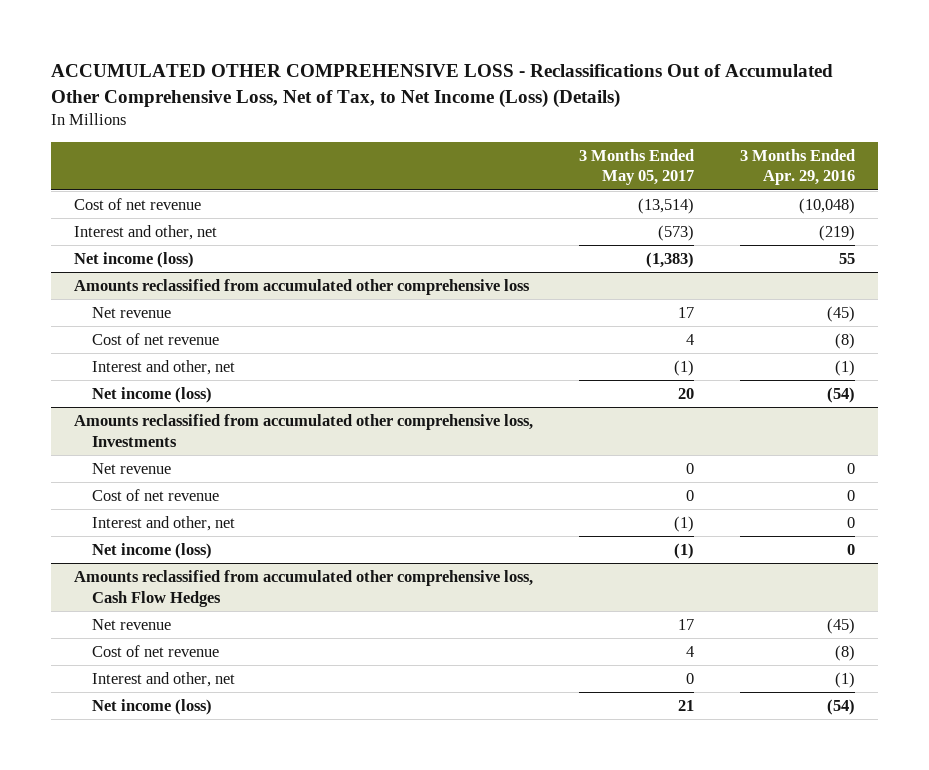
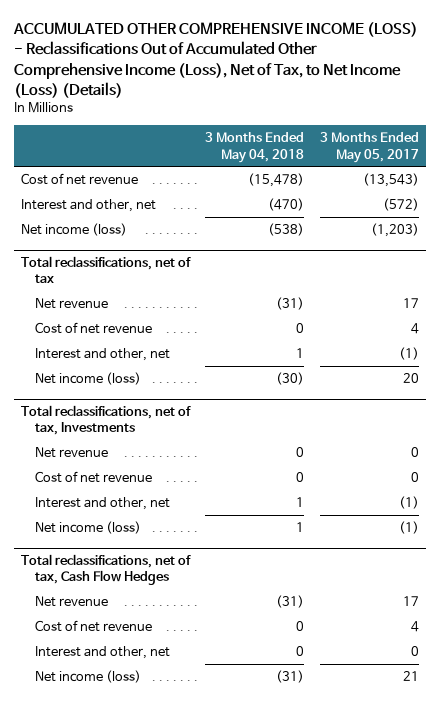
- ACCUMULATED OTHER COMPREHENSIVE LOSS - Reclassifications Out of Accumulated Other Comprehensive Loss, Net of Tax, to Net Income (Loss) (Details)
+ ACCUMULATED OTHER COMPREHENSIVE INCOME (LOSS) - Reclassifications Out of Accumulated Other Comprehensive Income (Loss), Net of Tax, to Net Income (Loss) (Details)
- | 3 Months Ended May 05, 2017 | 3 Months Ended Apr. 29, 2016
+ | 3 Months Ended May 04, 2018 | 3 Months Ended May 05, 2017
- Cost of net revenue | (13,514) | (10,048)
- Interest and other, net | (573) | (219)
- Net income (loss) | (1,383) | 55
- Amounts reclassified from accumulated other comprehensive loss
+ Cost of net revenue | (15,478) | (13,543)
+ Interest and other, net | (470) | (572)
+ Net income (loss) | (538) | (1,203)
+ Total reclassifications, net of tax
- Amounts reclassified from accumulated other comprehensive loss, Investments
+ Total reclassifications, net of tax, Investments
- Amounts reclassified from accumulated other comprehensive loss, Cash Flow Hedges
+ Total reclassifications, net of tax, Cash Flow Hedges

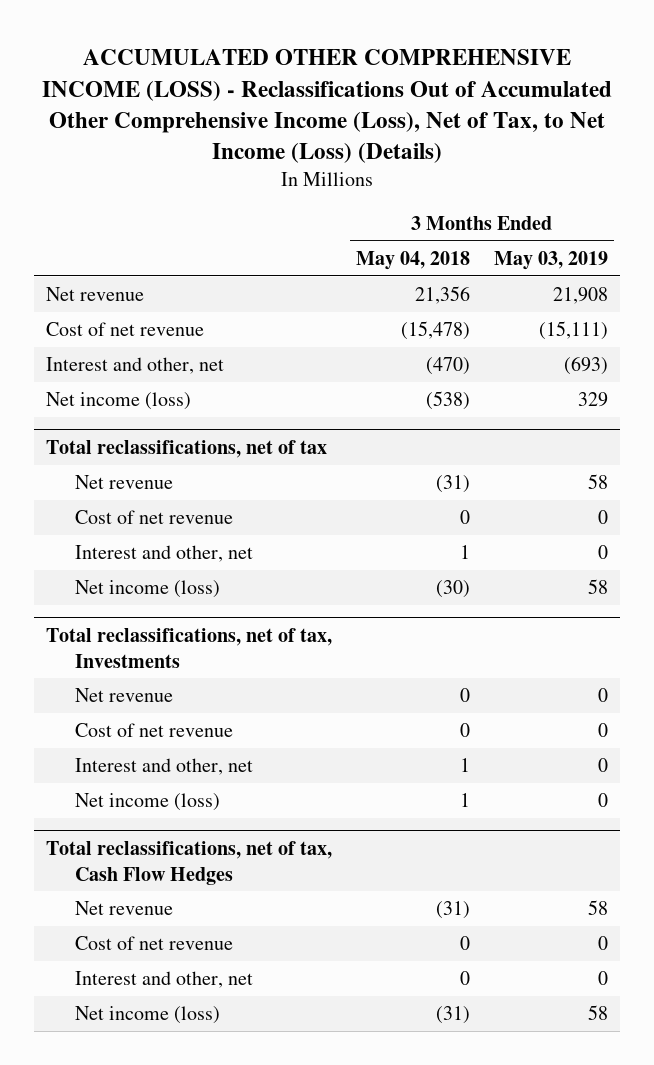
- | 3 Months Ended May 04, 2018 | 3 Months Ended May 05, 2017
+ | 3 Months Ended May 04, 2018 | 3 Months Ended May 03, 2019
+ Net revenue | 21,356 | 21,908

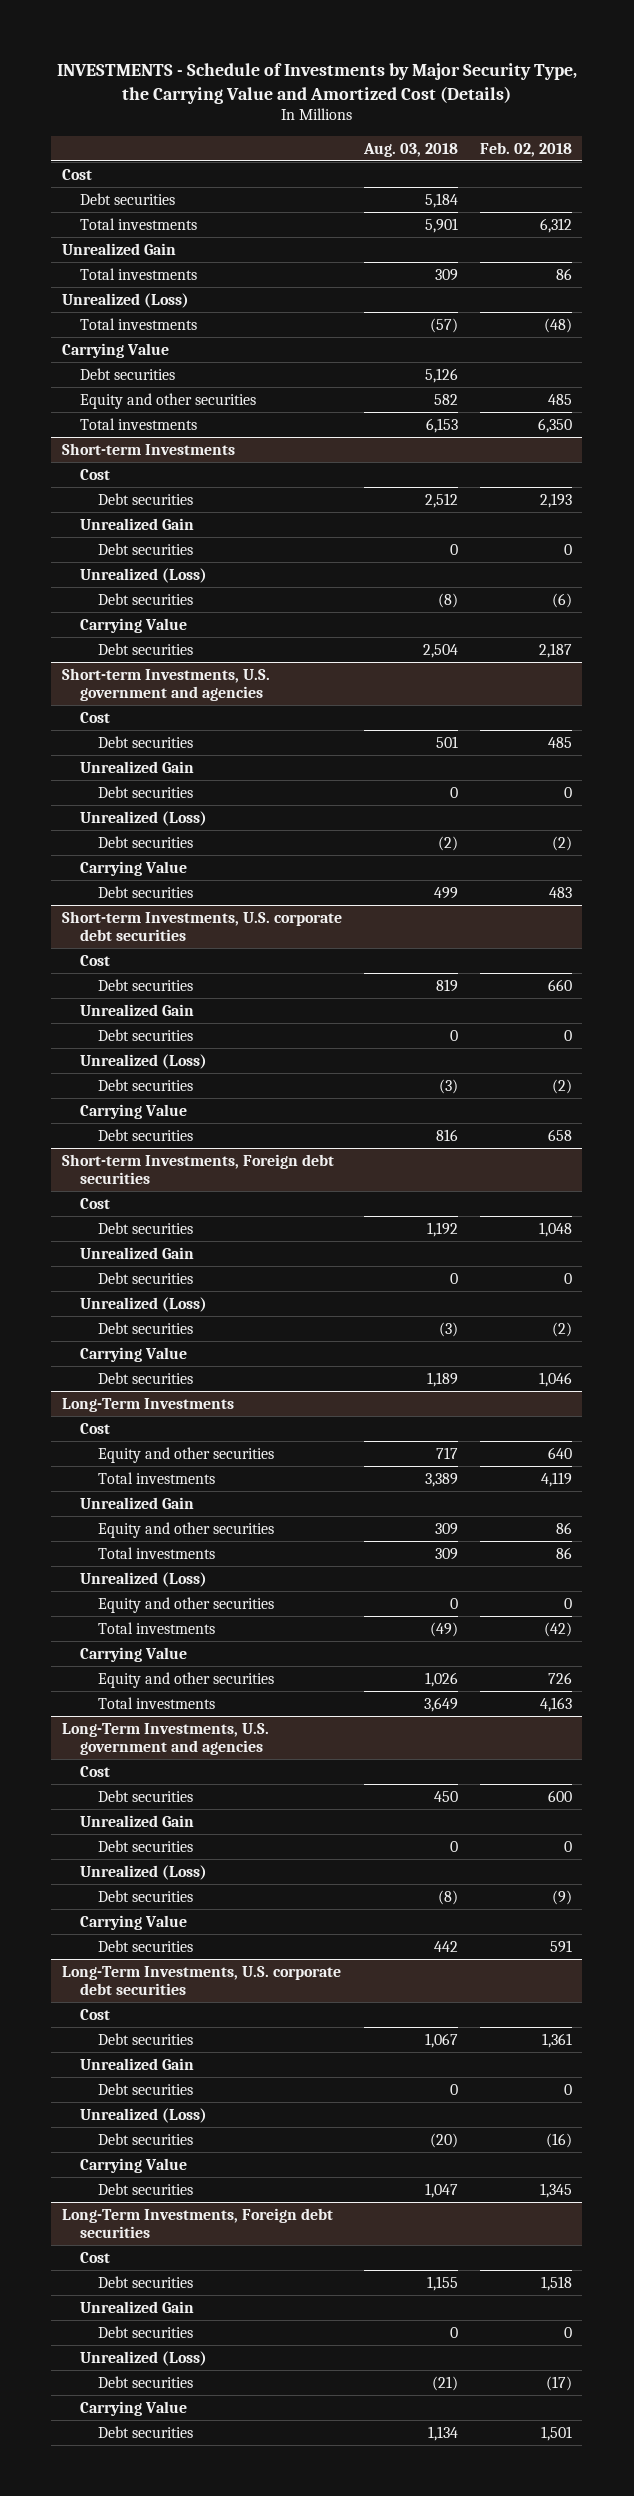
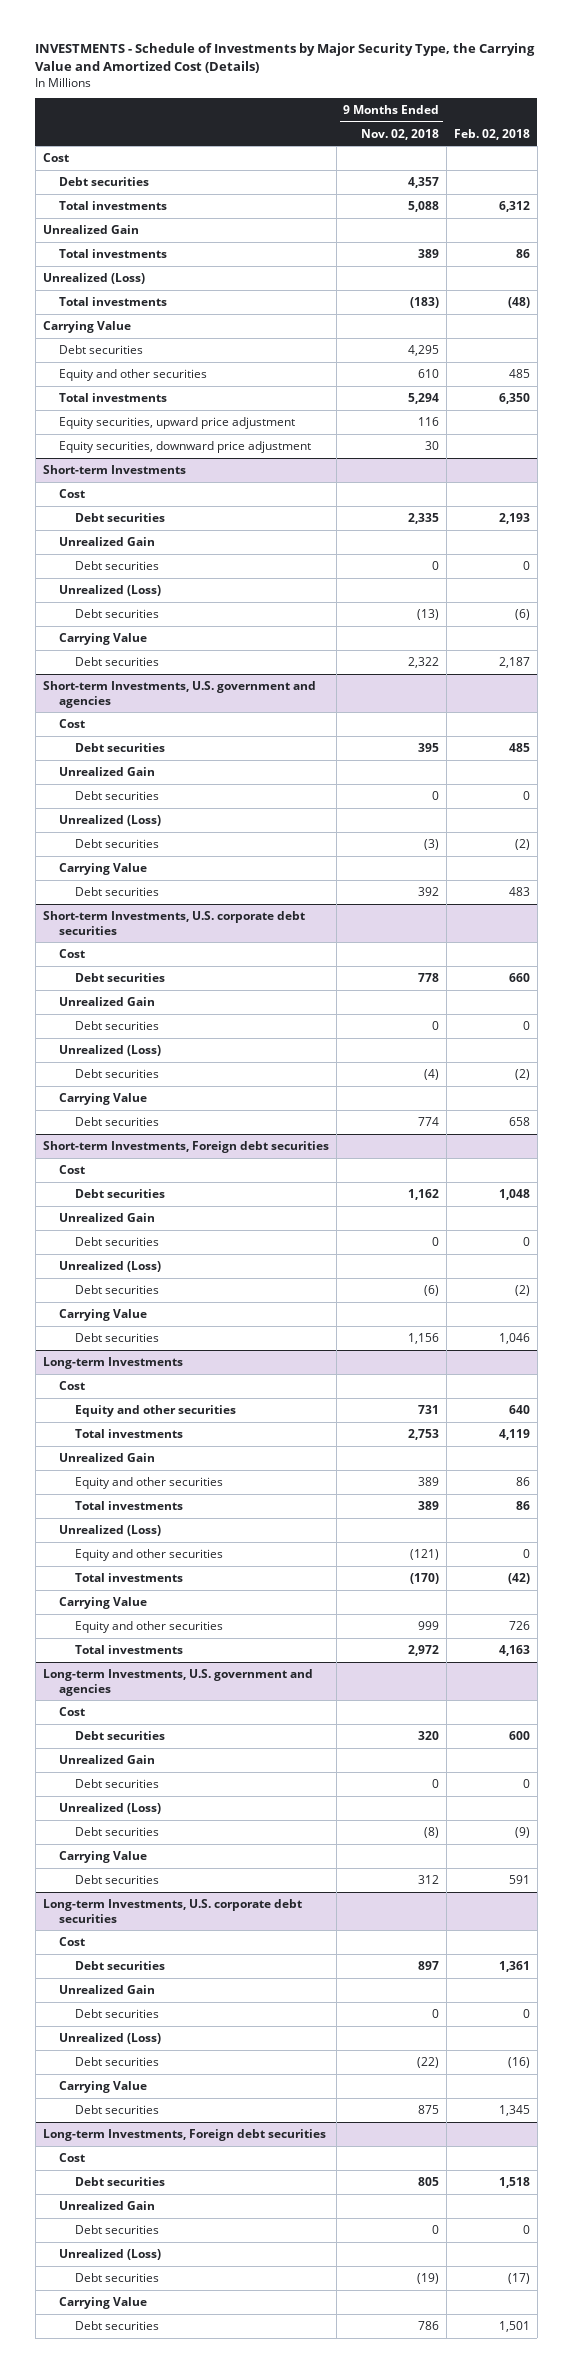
- | Aug. 03, 2018 | Feb. 02, 2018
+ | 9 Months Ended Nov. 02, 2018 | Feb. 02, 2018
+ Equity securities, upward price adjustment | 116 |
+ Equity securities, downward price adjustment | 30 |
- Long-Term Investments
+ Long-term Investments
- Long-Term Investments, U.S. government and agencies
+ Long-term Investments, U.S. government and agencies
- Long-Term Investments, U.S. corporate debt securities
+ Long-term Investments, U.S. corporate debt securities
- Long-Term Investments, Foreign debt securities
+ Long-term Investments, Foreign debt securities

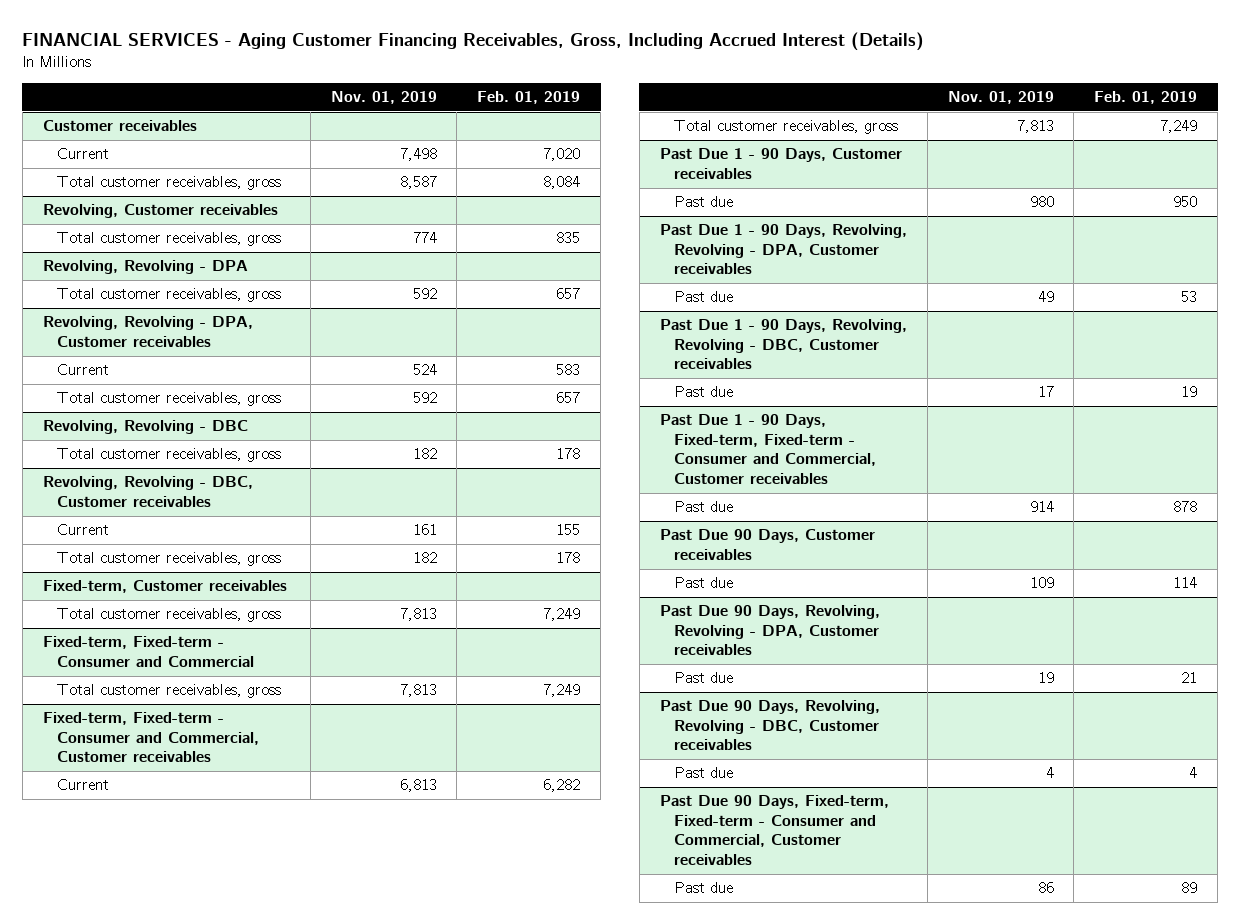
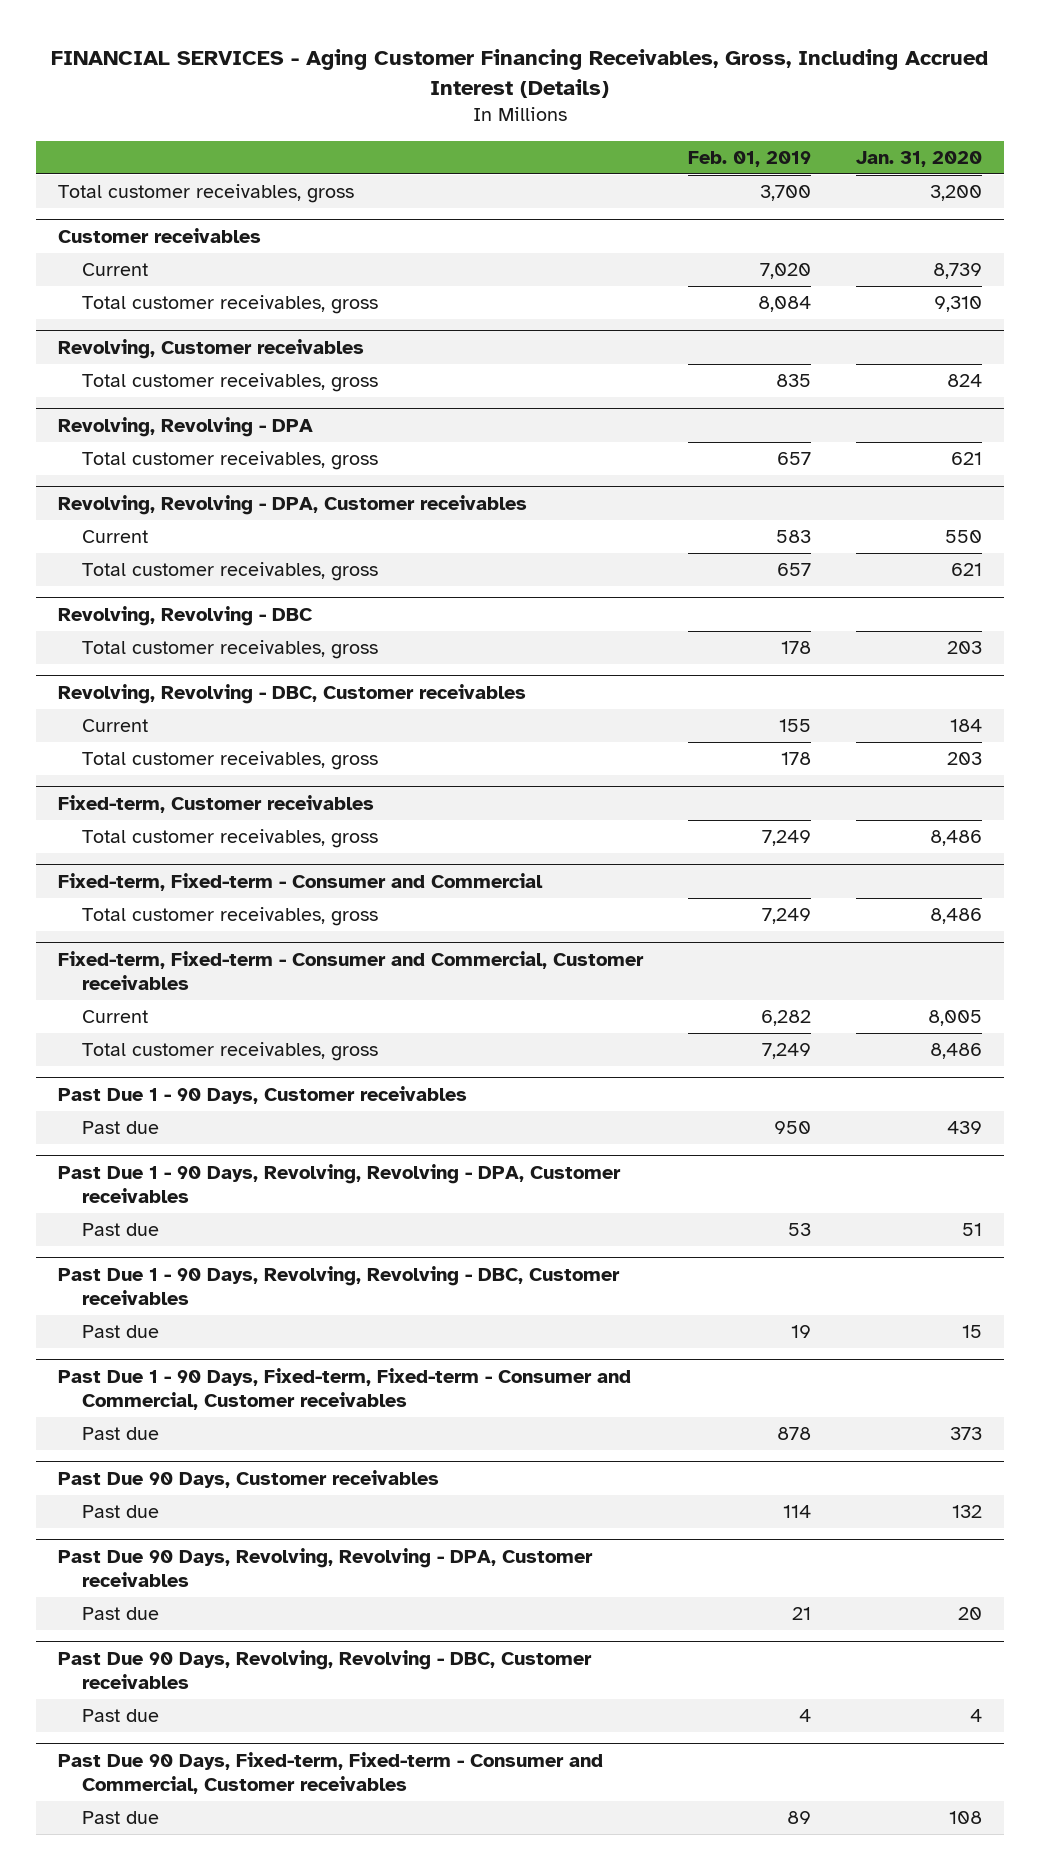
- | Nov. 01, 2019 | Feb. 01, 2019
+ | Feb. 01, 2019 | Jan. 31, 2020
+ Total customer receivables, gross | 3,700 | 3,200

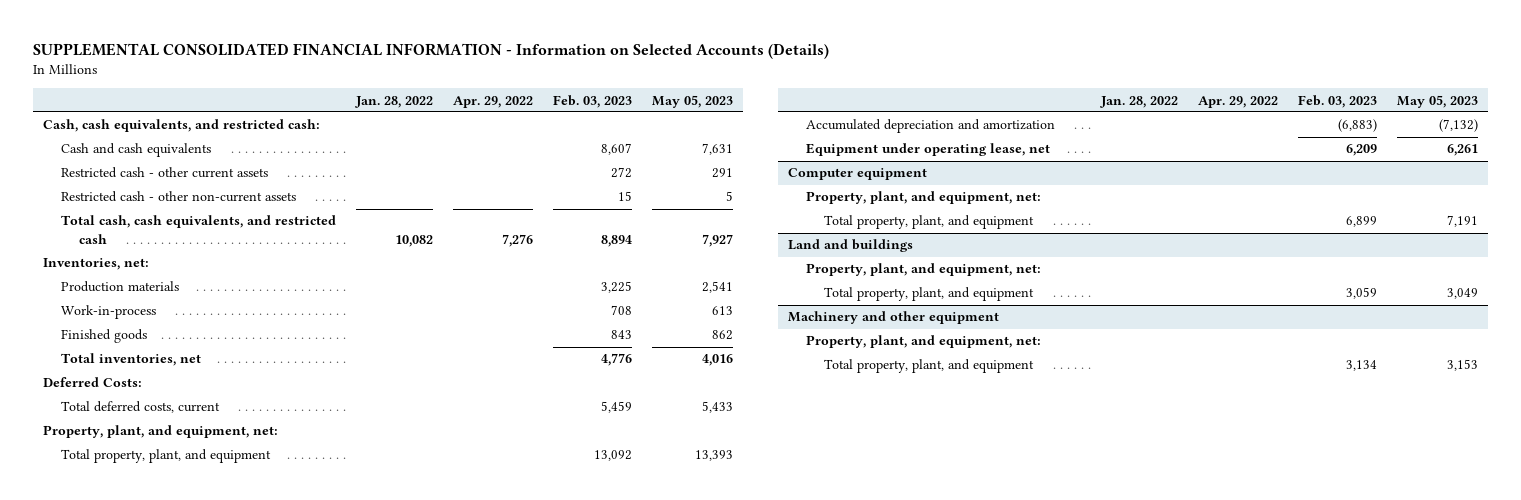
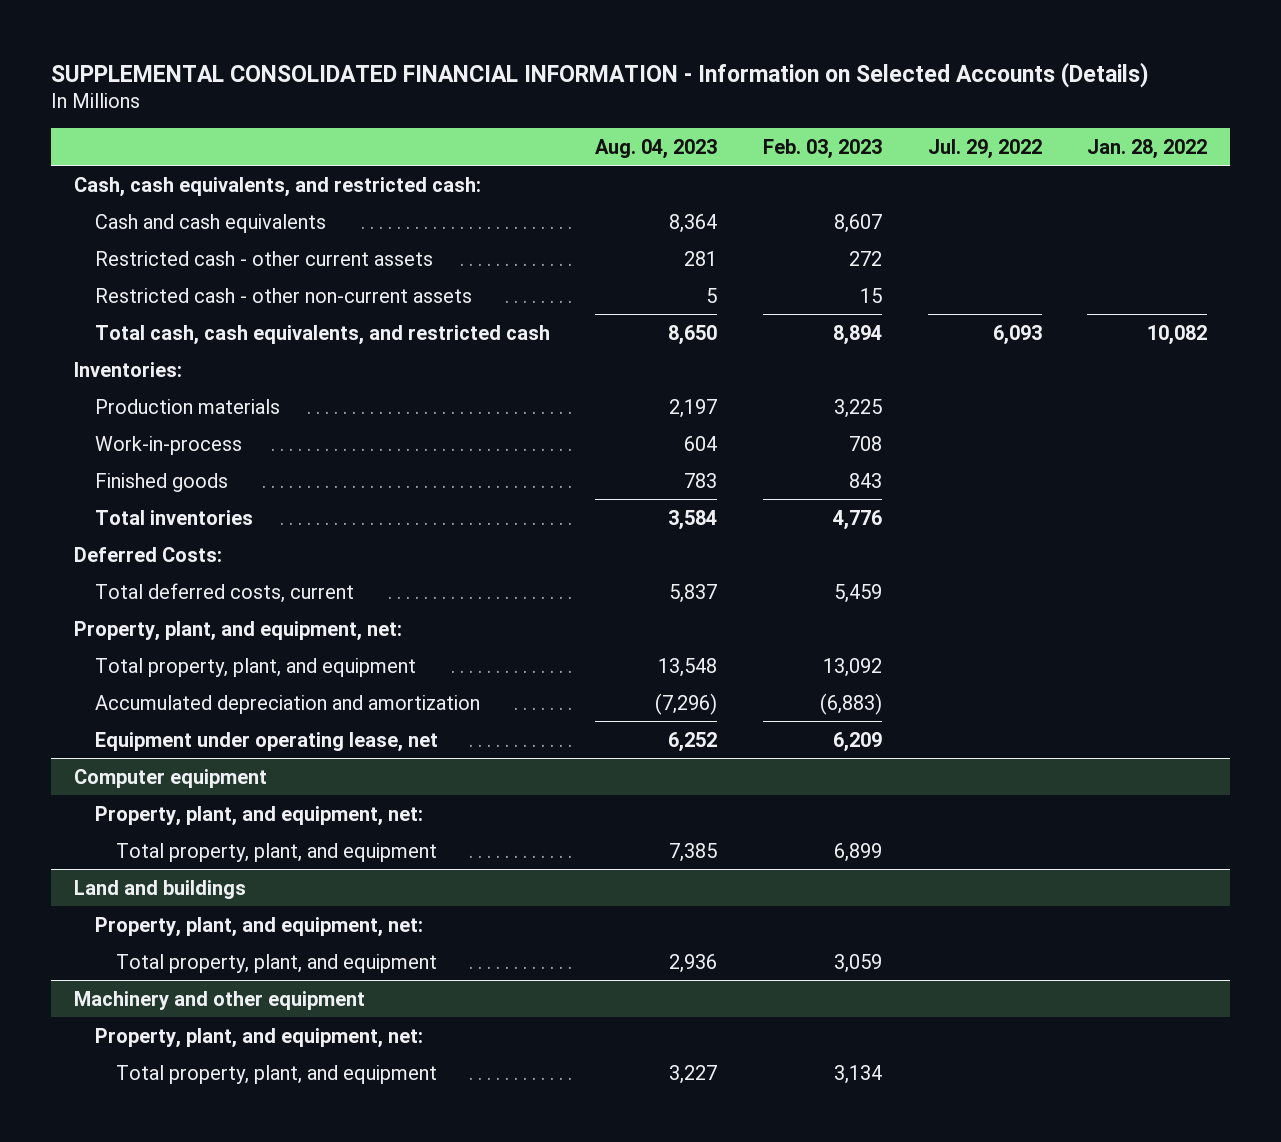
- | Jan. 28, 2022 | Apr. 29, 2022 | Feb. 03, 2023 | May 05, 2023
+ | Aug. 04, 2023 | Feb. 03, 2023 | Jul. 29, 2022 | Jan. 28, 2022
- Inventories, net:
+ Inventories:
- Total inventories, net | | | 4,776 | 4,016
+ Total inventories | 3,584 | 4,776 | |

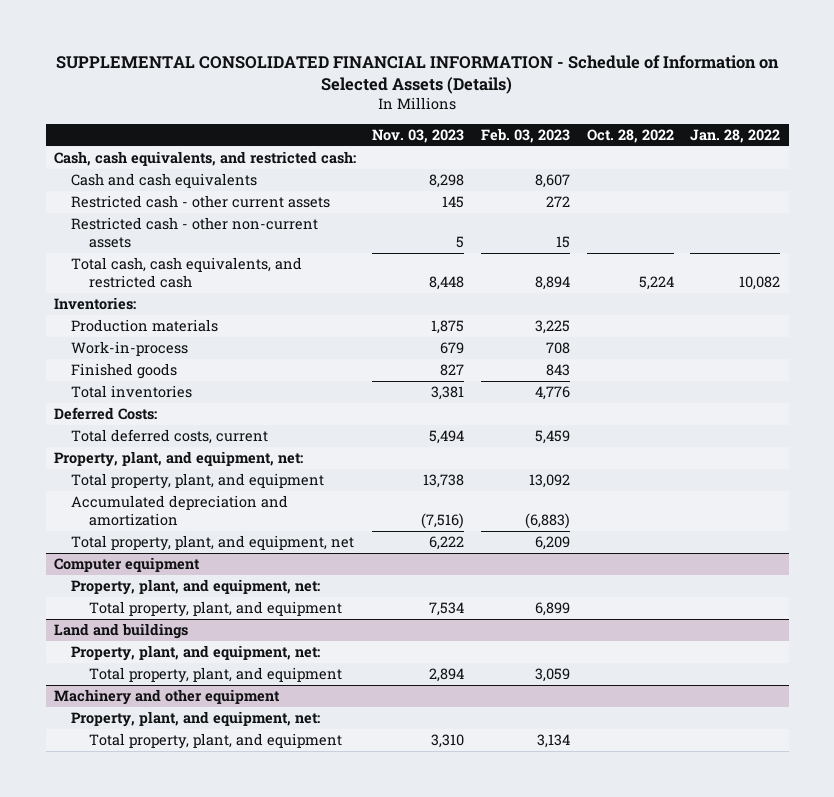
- SUPPLEMENTAL CONSOLIDATED FINANCIAL INFORMATION - Information on Selected Accounts (Details)
+ SUPPLEMENTAL CONSOLIDATED FINANCIAL INFORMATION - Schedule of Information on Selected Assets (Details)
- | Aug. 04, 2023 | Feb. 03, 2023 | Jul. 29, 2022 | Jan. 28, 2022
+ | Nov. 03, 2023 | Feb. 03, 2023 | Oct. 28, 2022 | Jan. 28, 2022
- Equipment under operating lease, net | 6,252 | 6,209 | |
+ Total property, plant, and equipment, net | 6,222 | 6,209 | |

